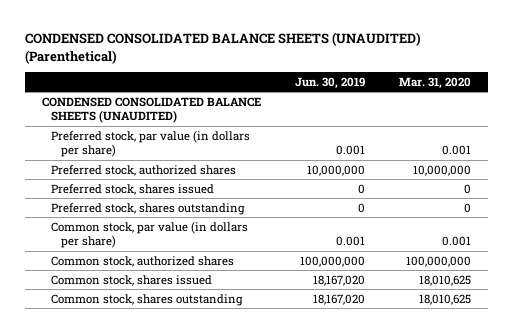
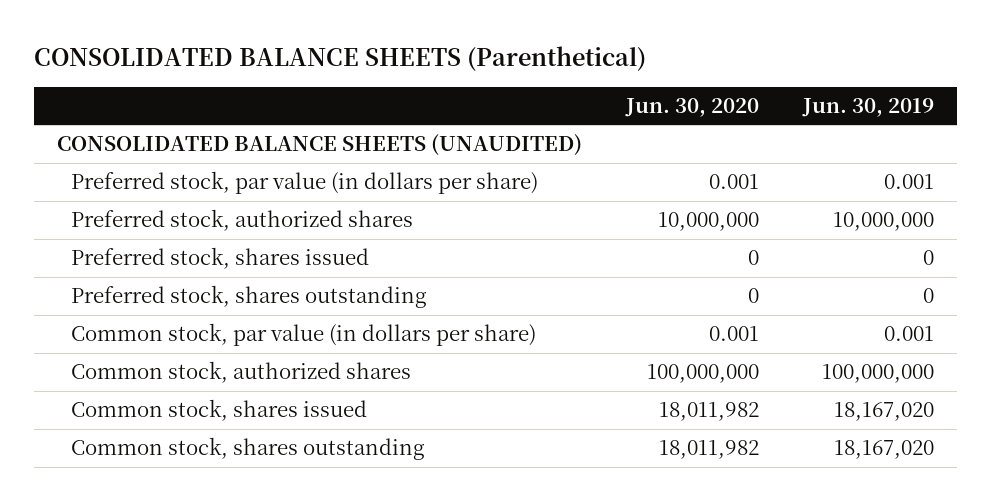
- CONDENSED CONSOLIDATED BALANCE SHEETS (UNAUDITED) (Parenthetical)
+ CONSOLIDATED BALANCE SHEETS (Parenthetical)
- | Jun. 30, 2019 | Mar. 31, 2020
+ | Jun. 30, 2020 | Jun. 30, 2019
- CONDENSED CONSOLIDATED BALANCE SHEETS (UNAUDITED)
+ CONSOLIDATED BALANCE SHEETS (UNAUDITED)

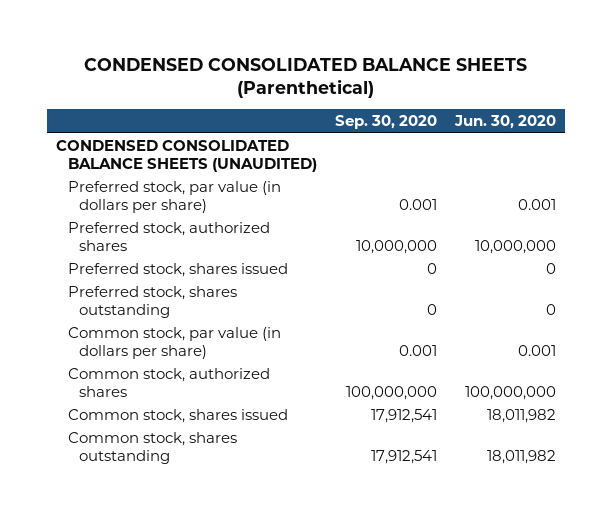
- CONSOLIDATED BALANCE SHEETS (Parenthetical)
+ CONDENSED CONSOLIDATED BALANCE SHEETS (Parenthetical)
- | Jun. 30, 2020 | Jun. 30, 2019
+ | Sep. 30, 2020 | Jun. 30, 2020
- CONSOLIDATED BALANCE SHEETS (UNAUDITED)
+ CONDENSED CONSOLIDATED BALANCE SHEETS (UNAUDITED)

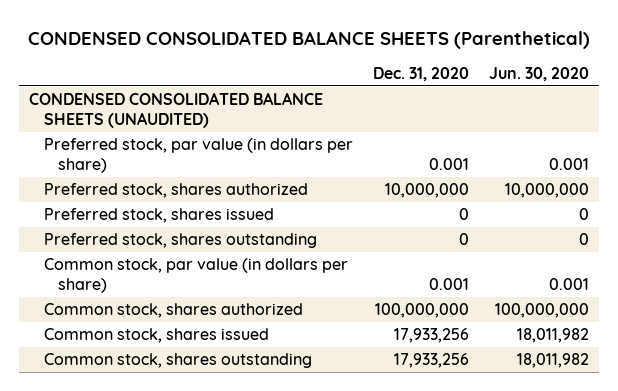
- | Sep. 30, 2020 | Jun. 30, 2020
+ | Dec. 31, 2020 | Jun. 30, 2020
- Preferred stock, authorized shares | 10,000,000 | 10,000,000
+ Preferred stock, shares authorized | 10,000,000 | 10,000,000
- Common stock, authorized shares | 100,000,000 | 100,000,000
+ Common stock, shares authorized | 100,000,000 | 100,000,000

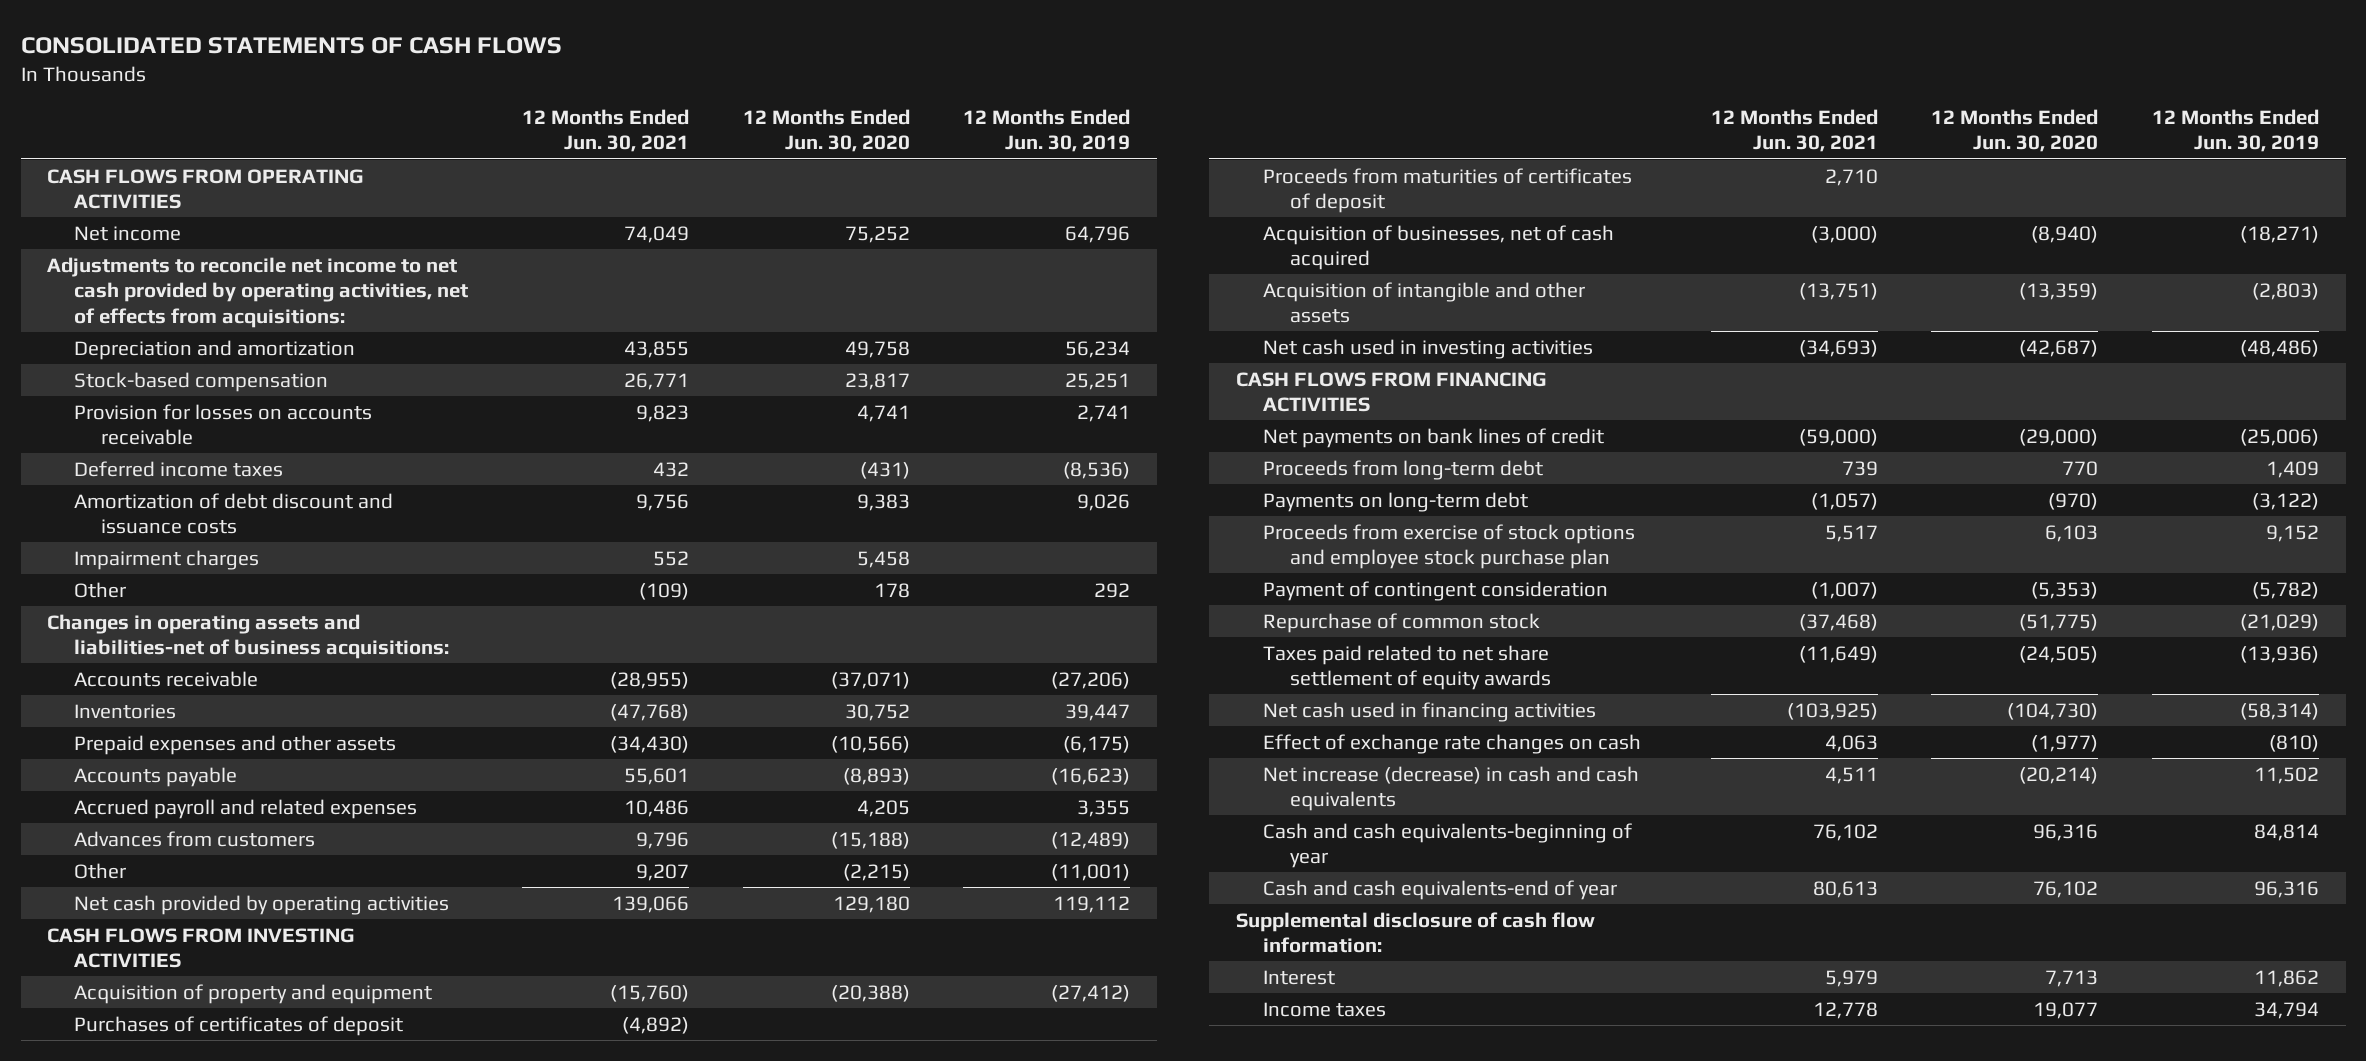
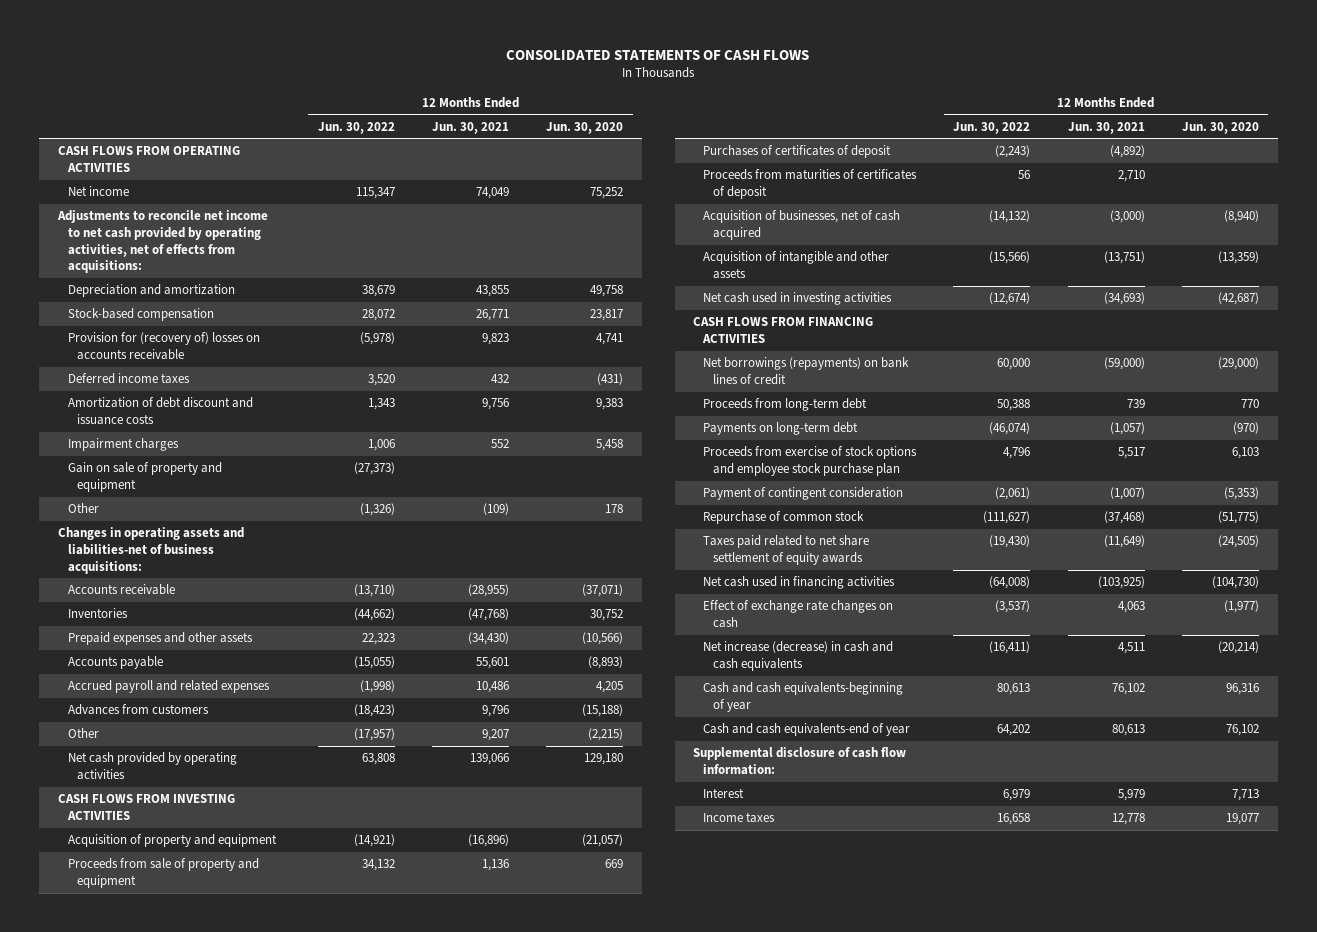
- | 12 Months Ended Jun. 30, 2021 | 12 Months Ended Jun. 30, 2020 | 12 Months Ended Jun. 30, 2019
+ | 12 Months Ended Jun. 30, 2022 | 12 Months Ended Jun. 30, 2021 | 12 Months Ended Jun. 30, 2020
- Provision for losses on accounts receivable | 9,823 | 4,741 | 2,741
+ Provision for (recovery of) losses on accounts receivable | (5,978) | 9,823 | 4,741
+ Gain on sale of property and equipment | (27,373) | |
- Acquisition of property and equipment | (15,760) | (20,388) | (27,412)
+ Acquisition of property and equipment | (14,921) | (16,896) | (21,057)
+ Proceeds from sale of property and equipment | 34,132 | 1,136 | 669
- Net payments on bank lines of credit | (59,000) | (29,000) | (25,006)
+ Net borrowings (repayments) on bank lines of credit | 60,000 | (59,000) | (29,000)

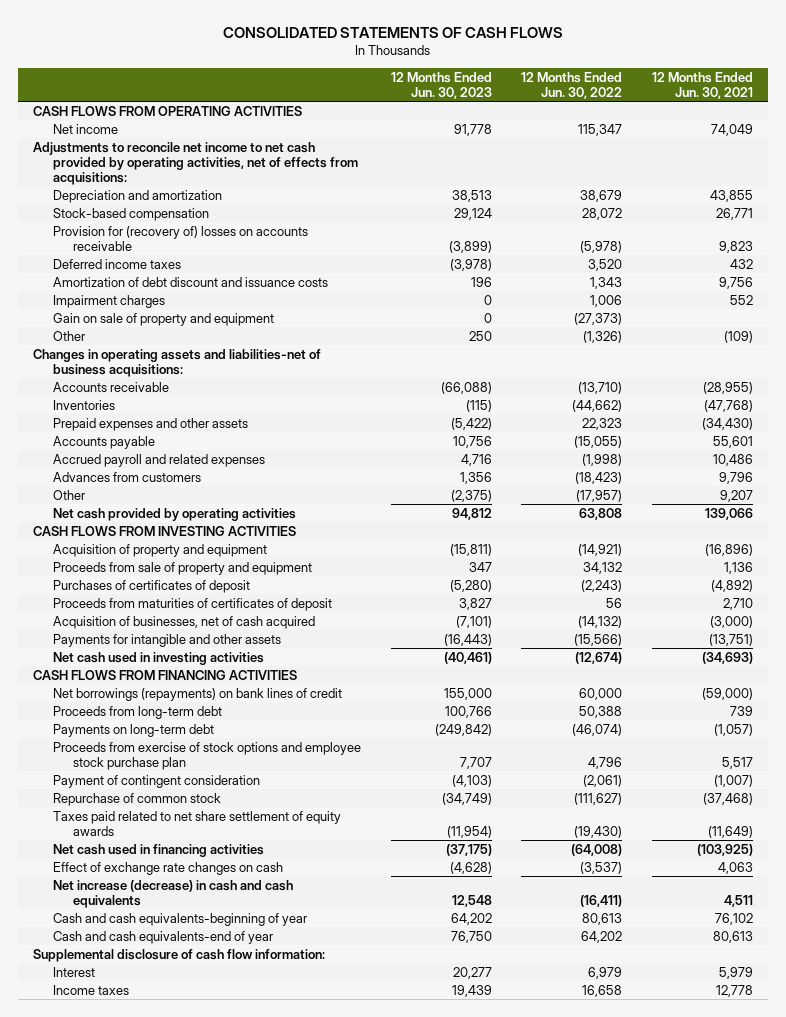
- | 12 Months Ended Jun. 30, 2022 | 12 Months Ended Jun. 30, 2021 | 12 Months Ended Jun. 30, 2020
+ | 12 Months Ended Jun. 30, 2023 | 12 Months Ended Jun. 30, 2022 | 12 Months Ended Jun. 30, 2021
- Acquisition of intangible and other assets | (15,566) | (13,751) | (13,359)
+ Payments for intangible and other assets | (16,443) | (15,566) | (13,751)

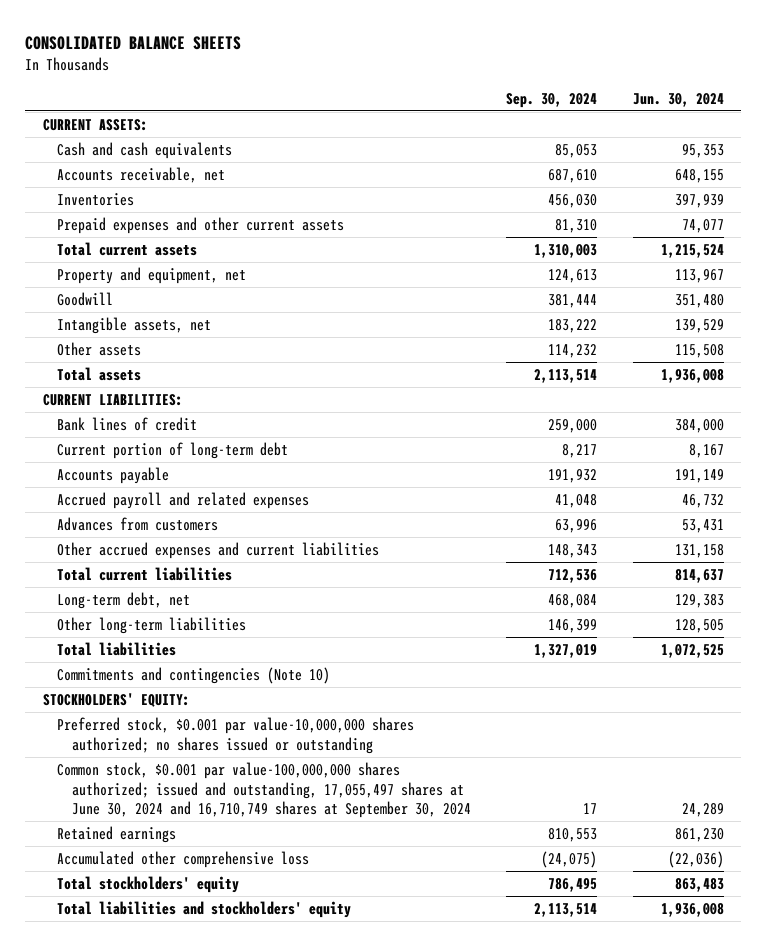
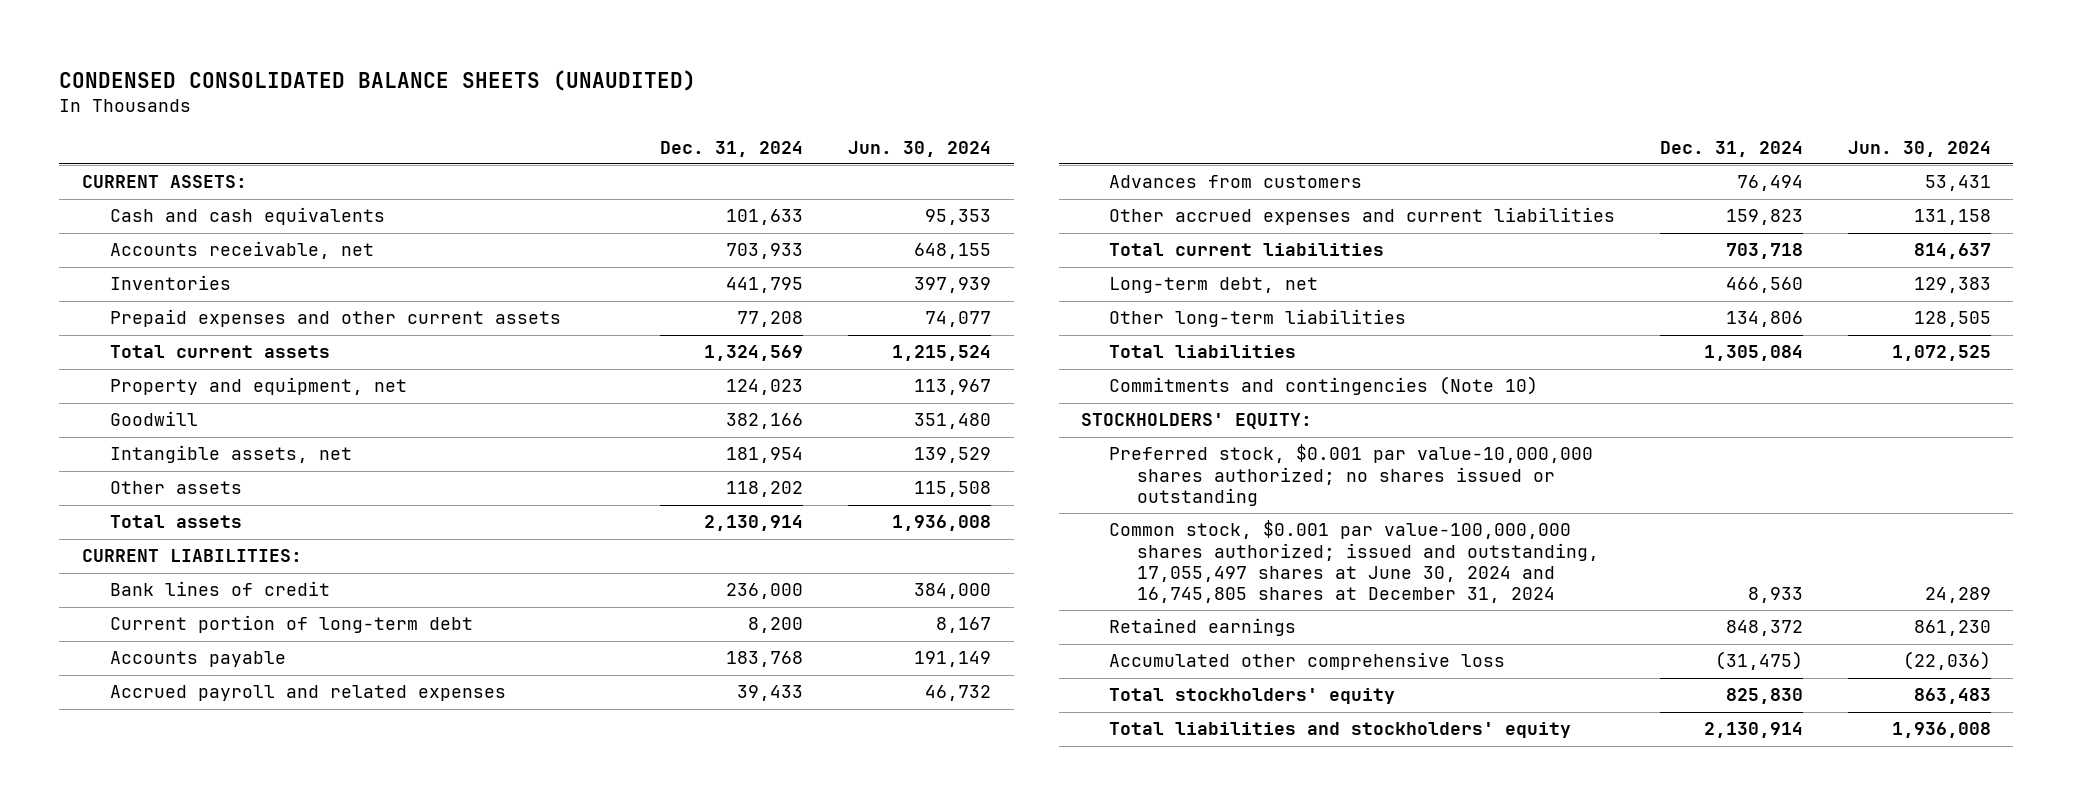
- CONSOLIDATED BALANCE SHEETS
+ CONDENSED CONSOLIDATED BALANCE SHEETS (UNAUDITED)
- | Sep. 30, 2024 | Jun. 30, 2024
+ | Dec. 31, 2024 | Jun. 30, 2024
- Common stock, $0.001 par value-100,000,000 shares authorized; issued and outstanding, 17,055,497 shares at June 30, 2024 and 16,710,749 shares at September 30, 2024 | 17 | 24,289
+ Common stock, $0.001 par value-100,000,000 shares authorized; issued and outstanding, 17,055,497 shares at June 30, 2024 and 16,745,805 shares at December 31, 2024 | 8,933 | 24,289

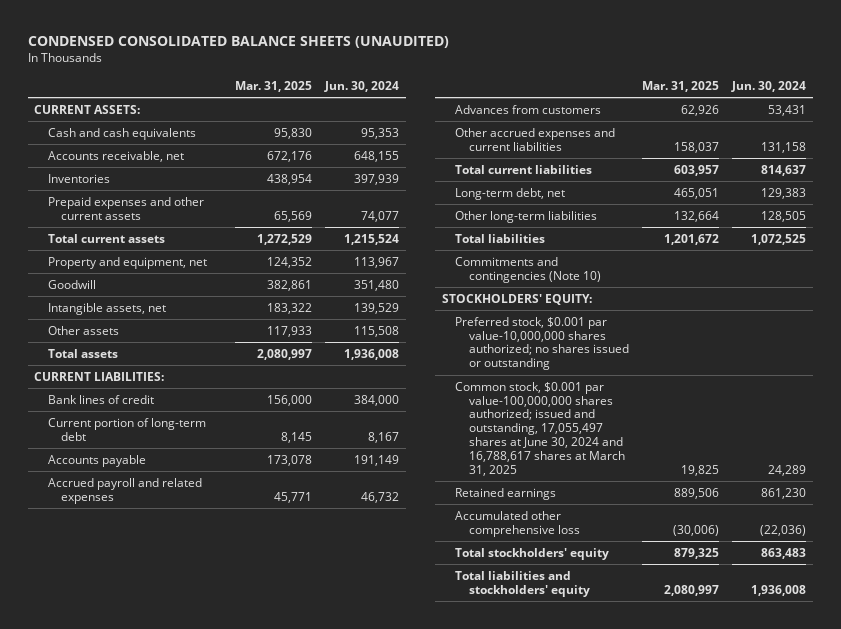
- | Dec. 31, 2024 | Jun. 30, 2024
+ | Mar. 31, 2025 | Jun. 30, 2024
- Common stock, $0.001 par value-100,000,000 shares authorized; issued and outstanding, 17,055,497 shares at June 30, 2024 and 16,745,805 shares at December 31, 2024 | 8,933 | 24,289
+ Common stock, $0.001 par value-100,000,000 shares authorized; issued and outstanding, 17,055,497 shares at June 30, 2024 and 16,788,617 shares at March 31, 2025 | 19,825 | 24,289

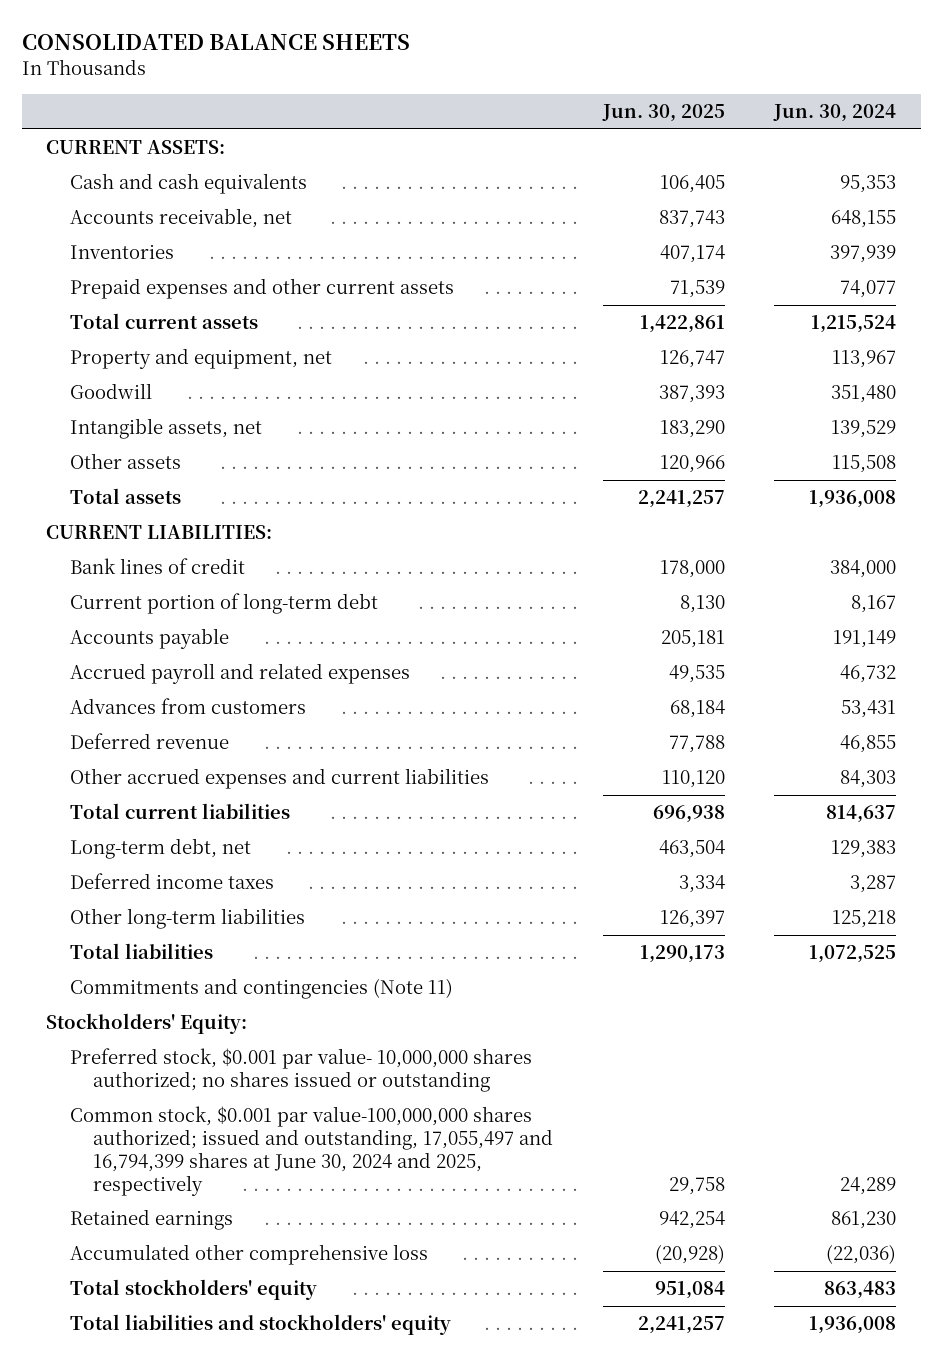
- CONDENSED CONSOLIDATED BALANCE SHEETS (UNAUDITED)
+ CONSOLIDATED BALANCE SHEETS
- | Mar. 31, 2025 | Jun. 30, 2024
+ | Jun. 30, 2025 | Jun. 30, 2024
- Other accrued expenses and current liabilities | 158,037 | 131,158
+ Deferred revenue | 77,788 | 46,855
+ Other accrued expenses and current liabilities | 110,120 | 84,303
- Other long-term liabilities | 132,664 | 128,505
+ Deferred income taxes | 3,334 | 3,287
+ Other long-term liabilities | 126,397 | 125,218
- Commitments and contingencies (Note 10)
- STOCKHOLDERS' EQUITY:
- Preferred stock, $0.001 par value-10,000,000 shares authorized; no shares issued or outstanding
- Common stock, $0.001 par value-100,000,000 shares authorized; issued and outstanding, 17,055,497 shares at June 30, 2024 and 16,788,617 shares at March 31, 2025 | 19,825 | 24,289
+ Commitments and contingencies (Note 11)
+ Stockholders' Equity:
+ Preferred stock, $0.001 par value- 10,000,000 shares authorized; no shares issued or outstanding
+ Common stock, $0.001 par value-100,000,000 shares authorized; issued and outstanding, 17,055,497 and 16,794,399 shares at June 30, 2024 and 2025, respectively | 29,758 | 24,289

